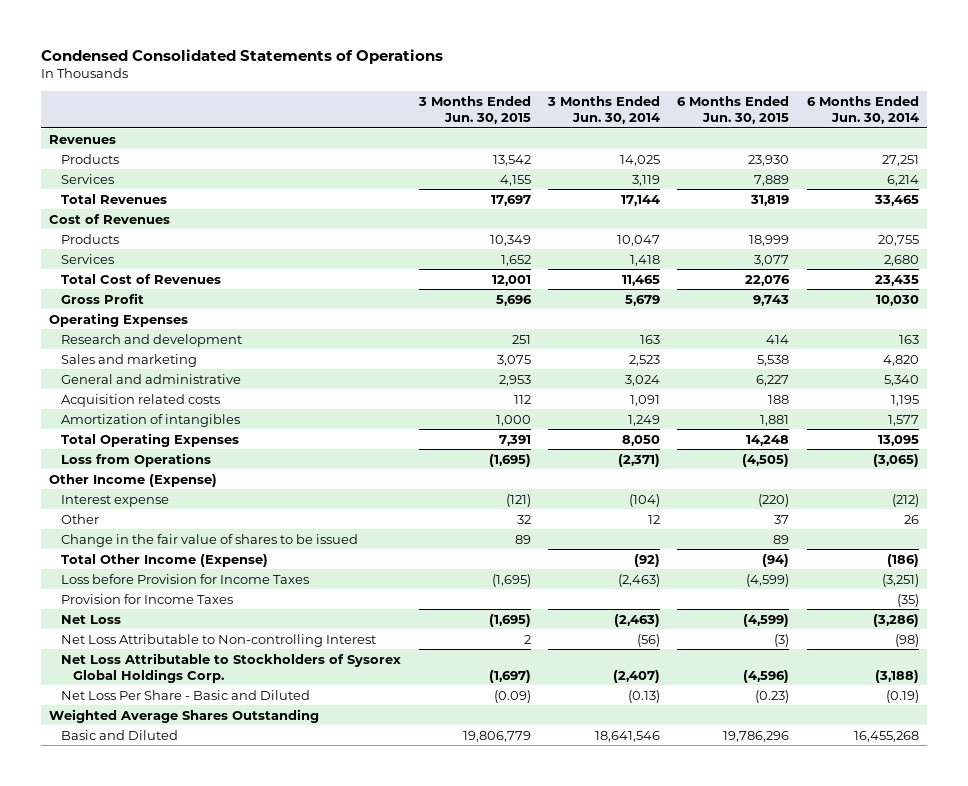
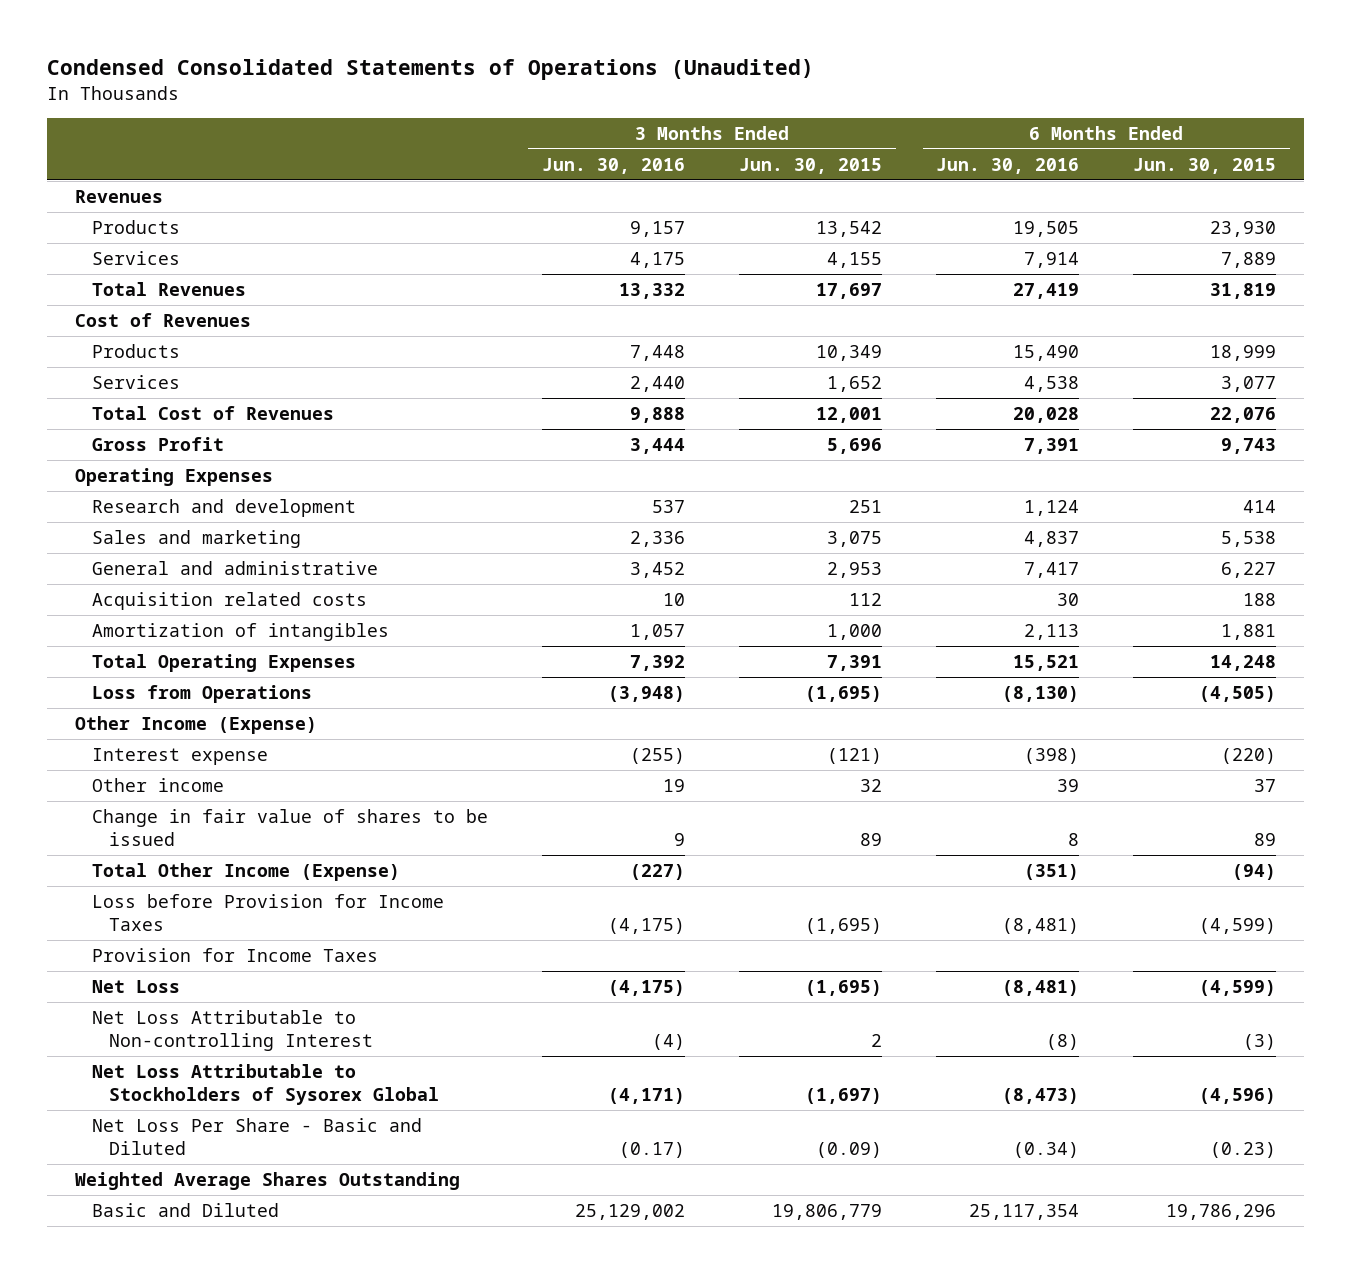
- Condensed Consolidated Statements of Operations
+ Condensed Consolidated Statements of Operations (Unaudited)
- | 3 Months Ended Jun. 30, 2015 | 3 Months Ended Jun. 30, 2014 | 6 Months Ended Jun. 30, 2015 | 6 Months Ended Jun. 30, 2014
+ | 3 Months Ended Jun. 30, 2016 | 3 Months Ended Jun. 30, 2015 | 6 Months Ended Jun. 30, 2016 | 6 Months Ended Jun. 30, 2015
- Other | 32 | 12 | 37 | 26
- Change in the fair value of shares to be issued | 89 | | 89 |
+ Other income | 19 | 32 | 39 | 37
+ Change in fair value of shares to be issued | 9 | 89 | 8 | 89
- Net Loss Attributable to Stockholders of Sysorex Global Holdings Corp. | (1,697) | (2,407) | (4,596) | (3,188)
+ Net Loss Attributable to Stockholders of Sysorex Global | (4,171) | (1,697) | (8,473) | (4,596)

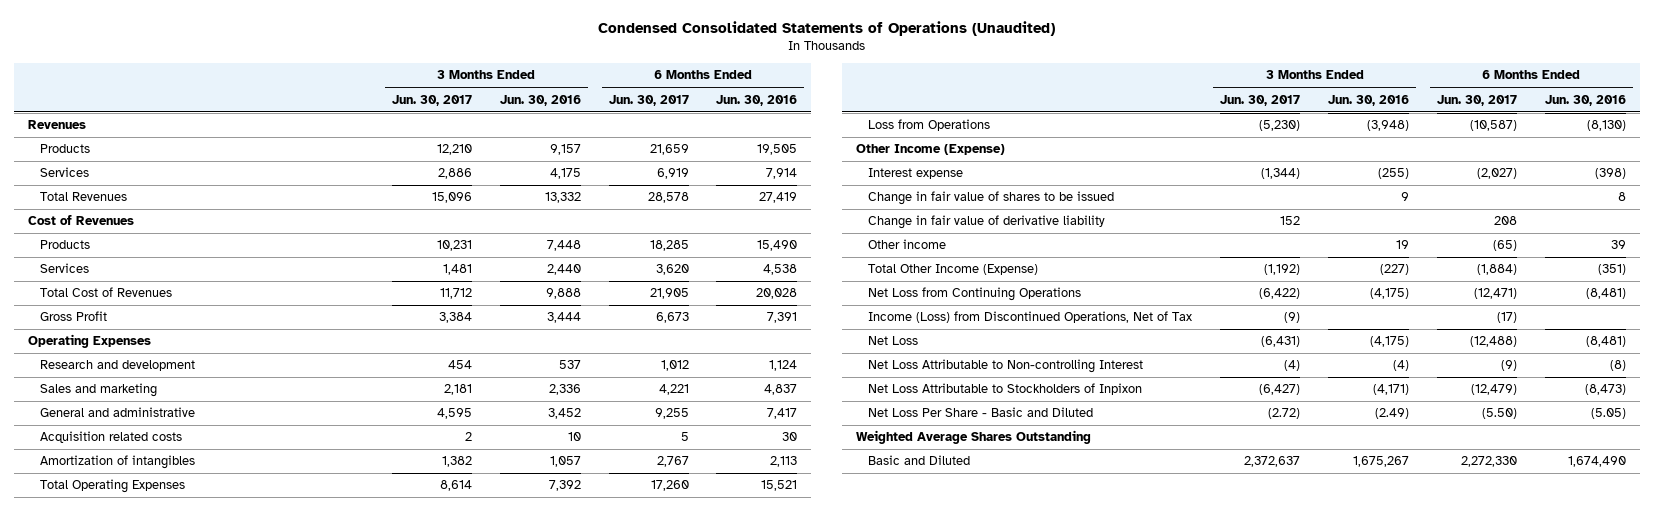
- | 3 Months Ended Jun. 30, 2016 | 3 Months Ended Jun. 30, 2015 | 6 Months Ended Jun. 30, 2016 | 6 Months Ended Jun. 30, 2015
+ | 3 Months Ended Jun. 30, 2017 | 3 Months Ended Jun. 30, 2016 | 6 Months Ended Jun. 30, 2017 | 6 Months Ended Jun. 30, 2016
+ Change in fair value of derivative liability | 152 | | 208 |
moved down: Other income | | 19 | (65) | 39
- Loss before Provision for Income Taxes | (4,175) | (1,695) | (8,481) | (4,599)
- Provision for Income Taxes
+ Net Loss from Continuing Operations | (6,422) | (4,175) | (12,471) | (8,481)
+ Income (Loss) from Discontinued Operations, Net of Tax | (9) | | (17) |
- Net Loss Attributable to Stockholders of Sysorex Global | (4,171) | (1,697) | (8,473) | (4,596)
- Net Loss Per Share - Basic and Diluted | (0.17) | (0.09) | (0.34) | (0.23)
+ Net Loss Attributable to Stockholders of Inpixon | (6,427) | (4,171) | (12,479) | (8,473)
+ Net Loss Per Share - Basic and Diluted | (2.72) | (2.49) | (5.50) | (5.05)
- Basic and Diluted | 25,129,002 | 19,806,779 | 25,117,354 | 19,786,296
+ Basic and Diluted | 2,372,637 | 1,675,267 | 2,272,330 | 1,674,490

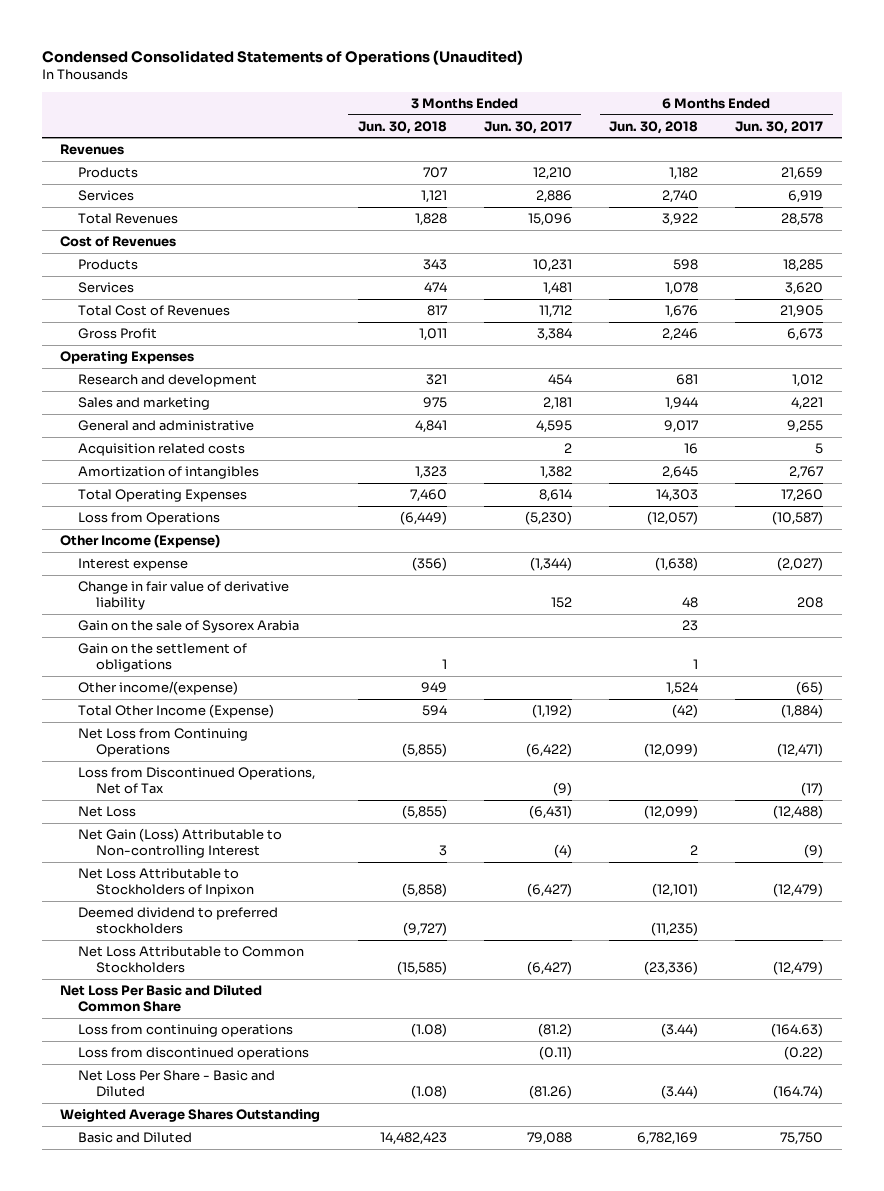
- | 3 Months Ended Jun. 30, 2017 | 3 Months Ended Jun. 30, 2016 | 6 Months Ended Jun. 30, 2017 | 6 Months Ended Jun. 30, 2016
+ | 3 Months Ended Jun. 30, 2018 | 3 Months Ended Jun. 30, 2017 | 6 Months Ended Jun. 30, 2018 | 6 Months Ended Jun. 30, 2017
- Change in fair value of shares to be issued | | 9 | | 8
- Other income | | 19 | (65) | 39
+ Gain on the sale of Sysorex Arabia | | | 23 |
+ Gain on the settlement of obligations | 1 | | 1 |
+ Other income/(expense) | 949 | | 1,524 | (65)
- Income (Loss) from Discontinued Operations, Net of Tax | (9) | | (17) |
+ Loss from Discontinued Operations, Net of Tax | | (9) | | (17)
- Net Loss Attributable to Non-controlling Interest | (4) | (4) | (9) | (8)
+ Net Gain (Loss) Attributable to Non-controlling Interest | 3 | (4) | 2 | (9)
- Net Loss Per Share - Basic and Diluted | (2.72) | (2.49) | (5.50) | (5.05)
+ Deemed dividend to preferred stockholders | (9,727) | | (11,235) |
+ Net Loss Attributable to Common Stockholders | (15,585) | (6,427) | (23,336) | (12,479)
+ Net Loss Per Basic and Diluted Common Share
+ Loss from continuing operations | (1.08) | (81.2) | (3.44) | (164.63)
+ Loss from discontinued operations | | (0.11) | | (0.22)
+ Net Loss Per Share - Basic and Diluted | (1.08) | (81.26) | (3.44) | (164.74)
- Basic and Diluted | 2,372,637 | 1,675,267 | 2,272,330 | 1,674,490
+ Basic and Diluted | 14,482,423 | 79,088 | 6,782,169 | 75,750

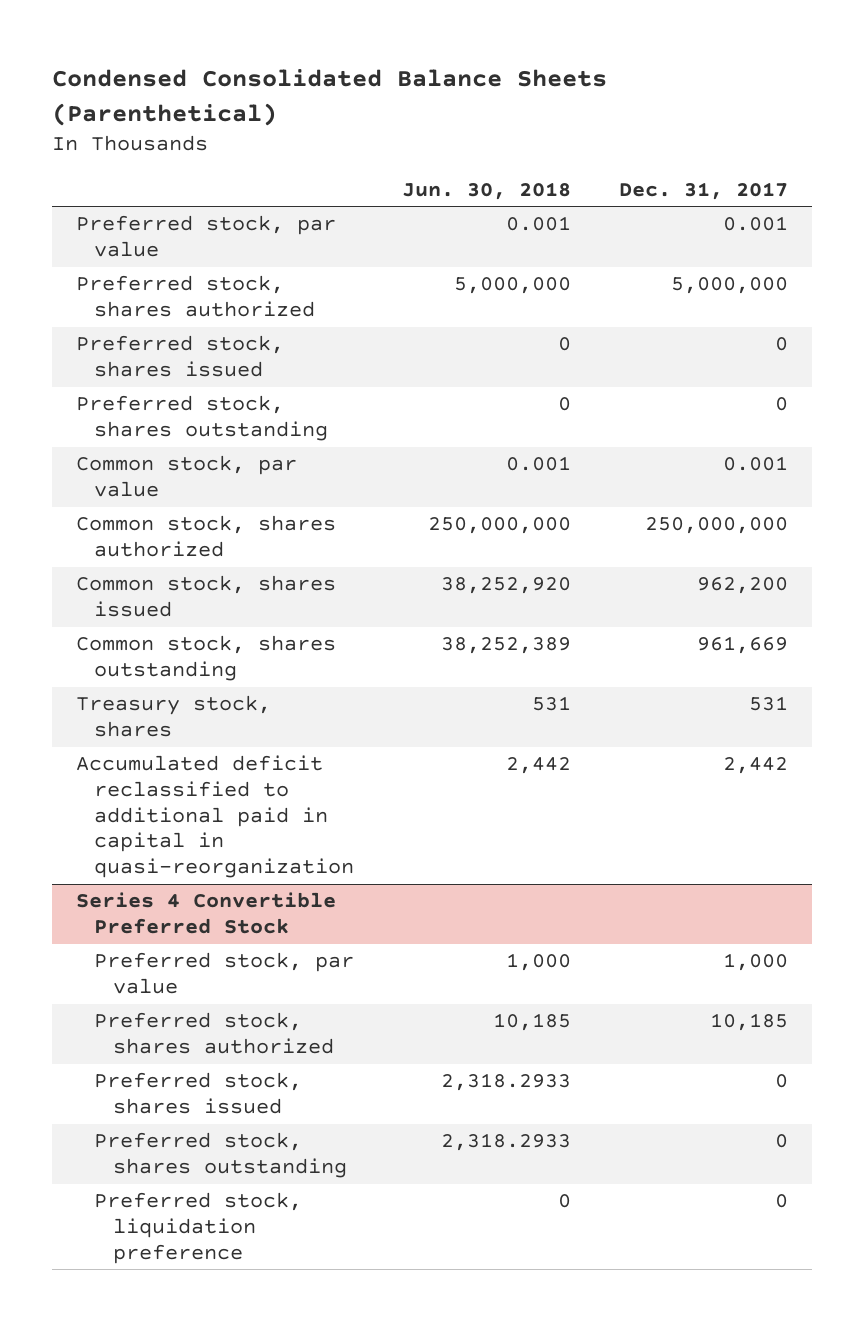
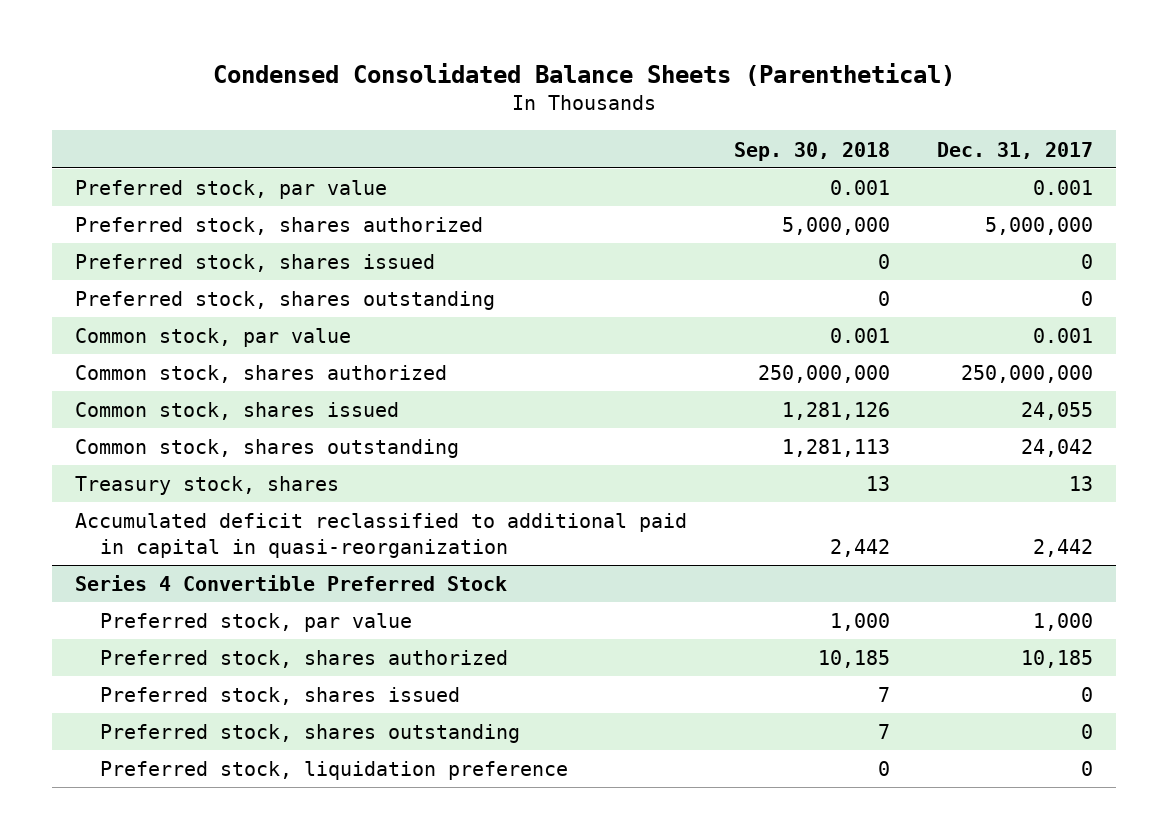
- | Jun. 30, 2018 | Dec. 31, 2017
+ | Sep. 30, 2018 | Dec. 31, 2017
- Common stock, shares issued | 38,252,920 | 962,200
- Common stock, shares outstanding | 38,252,389 | 961,669
- Treasury stock, shares | 531 | 531
+ Common stock, shares issued | 1,281,126 | 24,055
+ Common stock, shares outstanding | 1,281,113 | 24,042
+ Treasury stock, shares | 13 | 13

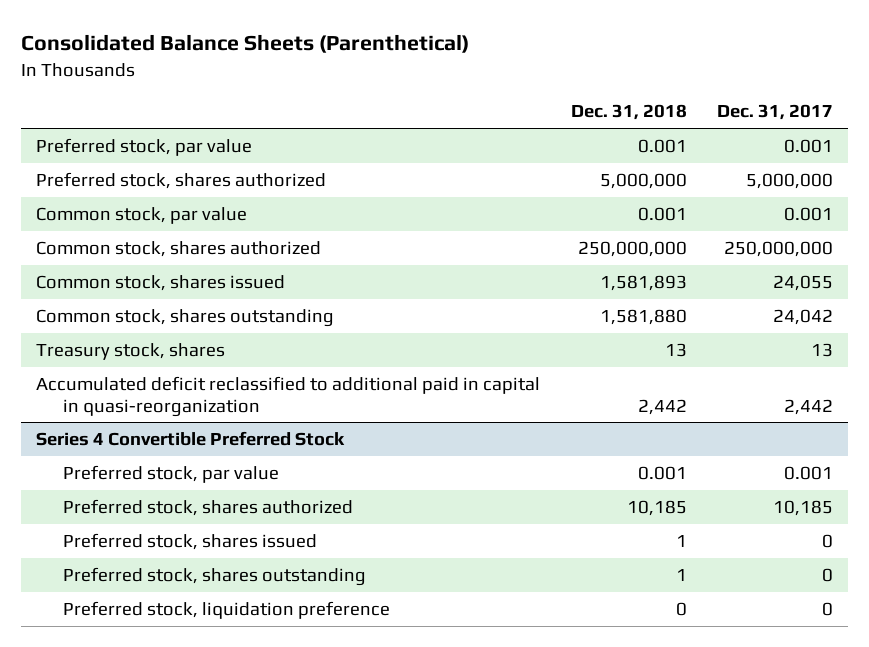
- Condensed Consolidated Balance Sheets (Parenthetical)
+ Consolidated Balance Sheets (Parenthetical)
- | Sep. 30, 2018 | Dec. 31, 2017
+ | Dec. 31, 2018 | Dec. 31, 2017
- Preferred stock, shares issued | 0 | 0
- Preferred stock, shares outstanding | 0 | 0
@ Series 4 Convertible Preferred Stock
- Preferred stock, par value | 1,000 | 1,000
+ Preferred stock, par value | 0.001 | 0.001

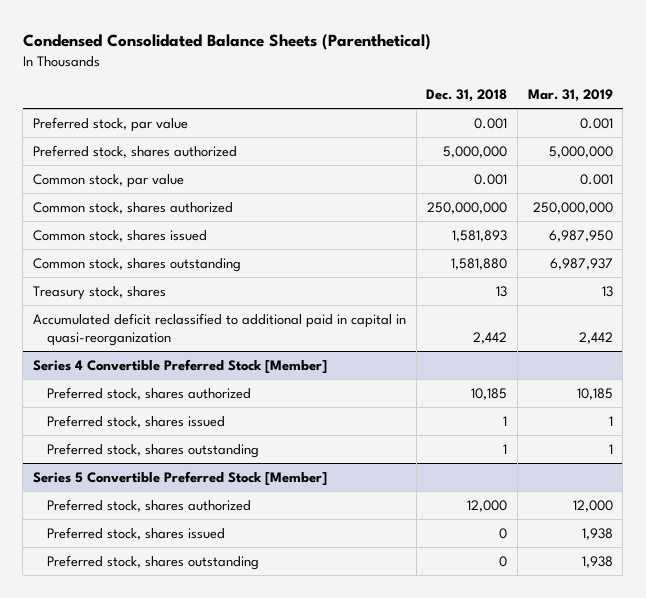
- Consolidated Balance Sheets (Parenthetical)
+ Condensed Consolidated Balance Sheets (Parenthetical)
- | Dec. 31, 2018 | Dec. 31, 2017
+ | Dec. 31, 2018 | Mar. 31, 2019
- Series 4 Convertible Preferred Stock
- Preferred stock, par value | 0.001 | 0.001
+ Series 4 Convertible Preferred Stock [Member]
- Preferred stock, liquidation preference | 0 | 0
+ Series 5 Convertible Preferred Stock [Member]
+ Preferred stock, shares authorized | 12,000 | 12,000
+ Preferred stock, shares issued | 0 | 1,938
+ Preferred stock, shares outstanding | 0 | 1,938

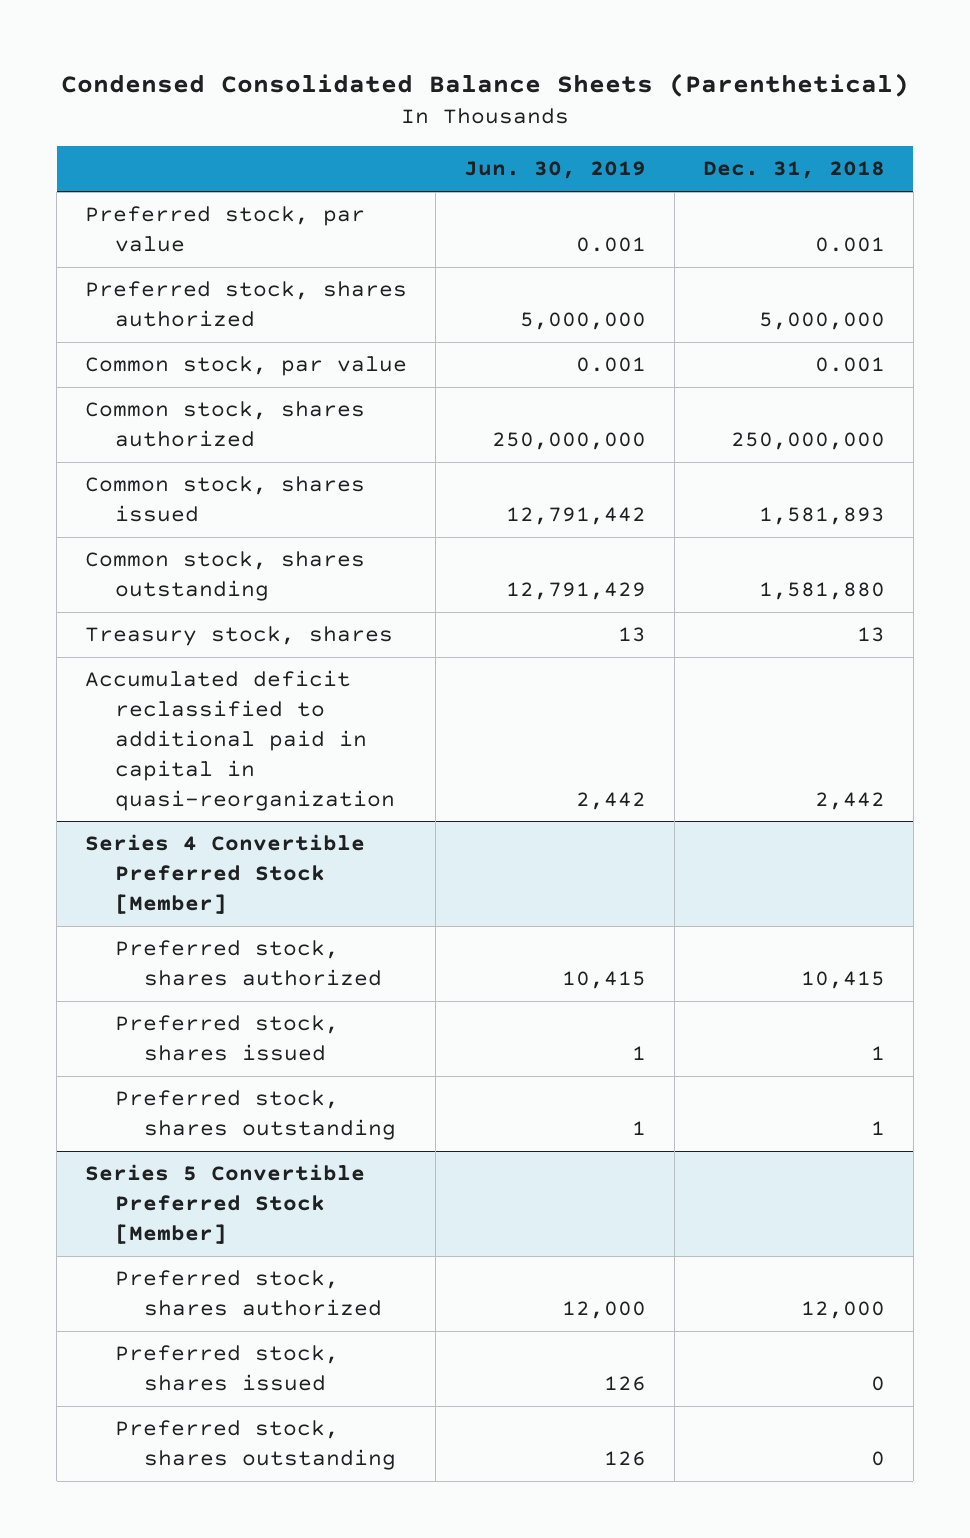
- | Dec. 31, 2018 | Mar. 31, 2019
+ | Jun. 30, 2019 | Dec. 31, 2018
@ Series 4 Convertible Preferred Stock [Member]
- Preferred stock, shares authorized | 10,185 | 10,185
+ Preferred stock, shares authorized | 10,415 | 10,415

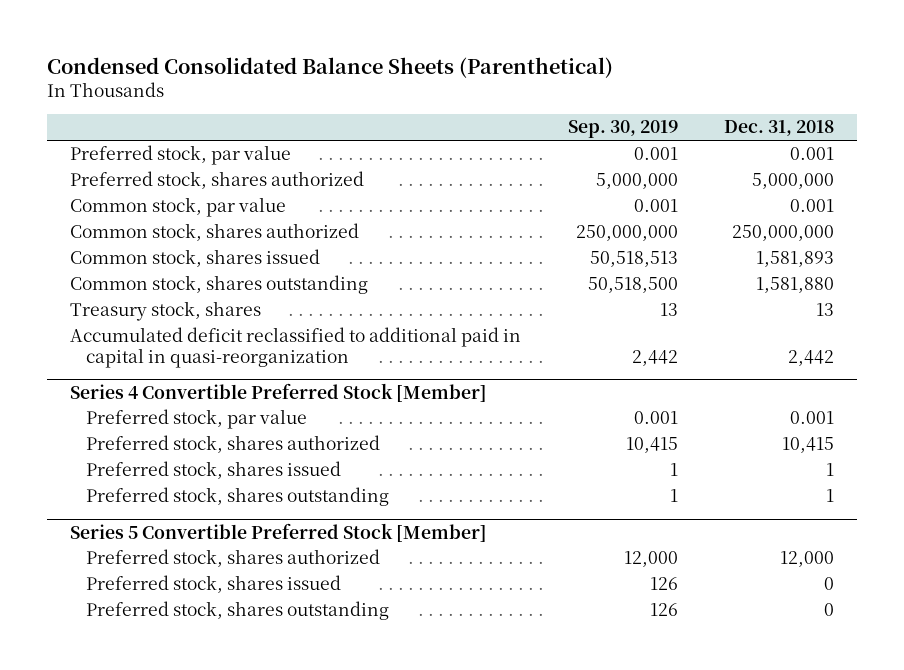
- | Jun. 30, 2019 | Dec. 31, 2018
+ | Sep. 30, 2019 | Dec. 31, 2018
@ Series 4 Convertible Preferred Stock [Member]
+ Preferred stock, par value | 0.001 | 0.001

